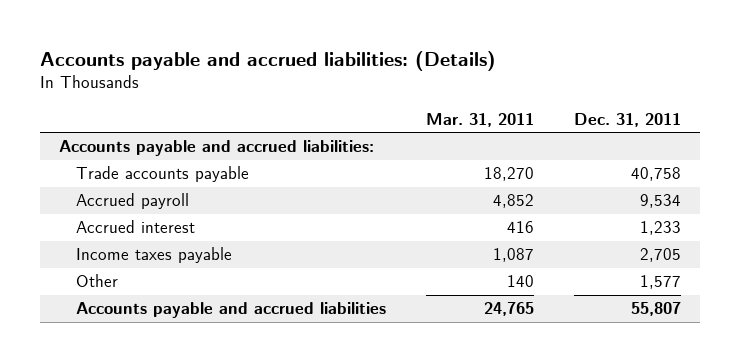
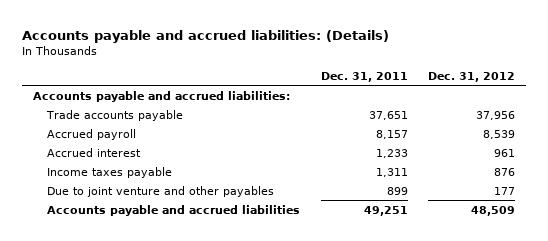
- | Mar. 31, 2011 | Dec. 31, 2011
+ | Dec. 31, 2011 | Dec. 31, 2012
- Trade accounts payable | 18,270 | 40,758
- Accrued payroll | 4,852 | 9,534
+ Trade accounts payable | 37,651 | 37,956
+ Accrued payroll | 8,157 | 8,539
- Income taxes payable | 1,087 | 2,705
- Other | 140 | 1,577
- Accounts payable and accrued liabilities | 24,765 | 55,807
+ Income taxes payable | 1,311 | 876
+ Due to joint venture and other payables | 899 | 177
+ Accounts payable and accrued liabilities | 49,251 | 48,509

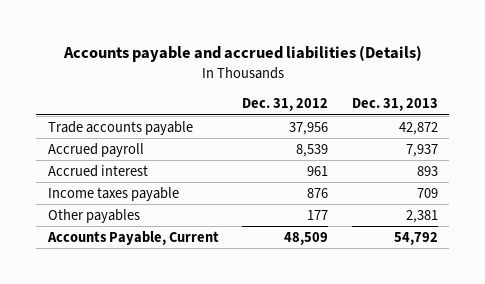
- Accounts payable and accrued liabilities: (Details)
+ Accounts payable and accrued liabilities (Details)
- | Dec. 31, 2011 | Dec. 31, 2012
+ | Dec. 31, 2012 | Dec. 31, 2013
- Accounts payable and accrued liabilities:
- Due to joint venture and other payables | 899 | 177
- Accounts payable and accrued liabilities | 49,251 | 48,509
+ Other payables | 177 | 2,381
+ Accounts Payable, Current | 48,509 | 54,792

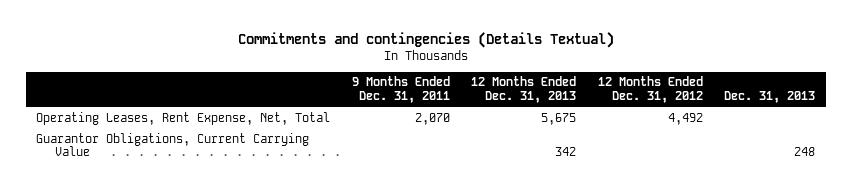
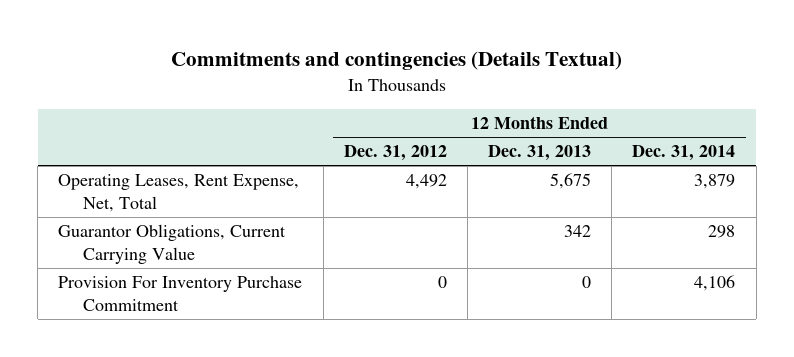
- | 9 Months Ended Dec. 31, 2011 | 12 Months Ended Dec. 31, 2013 | 12 Months Ended Dec. 31, 2012 | Dec. 31, 2013
+ | 12 Months Ended Dec. 31, 2012 | 12 Months Ended Dec. 31, 2013 | 12 Months Ended Dec. 31, 2014
+ Provision For Inventory Purchase Commitment | 0 | 0 | 4,106

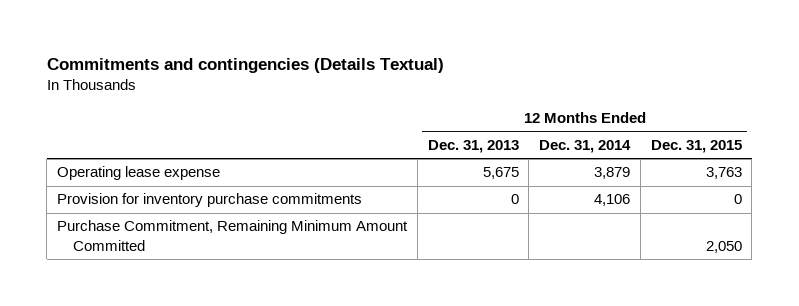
- | 12 Months Ended Dec. 31, 2012 | 12 Months Ended Dec. 31, 2013 | 12 Months Ended Dec. 31, 2014
+ | 12 Months Ended Dec. 31, 2013 | 12 Months Ended Dec. 31, 2014 | 12 Months Ended Dec. 31, 2015
- Operating Leases, Rent Expense, Net, Total | 4,492 | 5,675 | 3,879
- Guarantor Obligations, Current Carrying Value | | 342 | 298
- Provision For Inventory Purchase Commitment | 0 | 0 | 4,106
+ Operating lease expense | 5,675 | 3,879 | 3,763
+ Provision for inventory purchase commitments | 0 | 4,106 | 0
+ Purchase Commitment, Remaining Minimum Amount Committed | | | 2,050

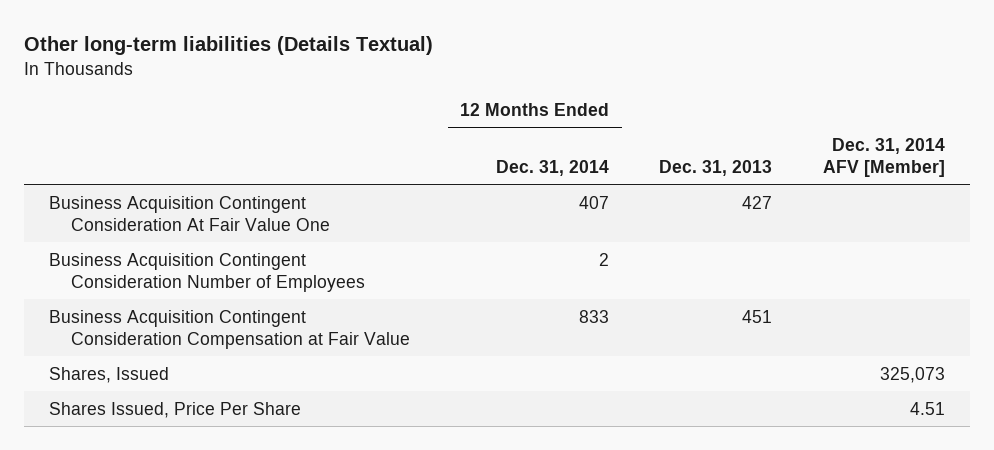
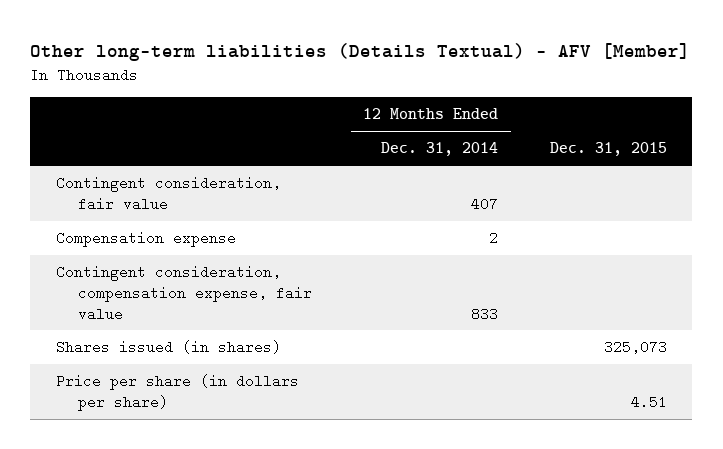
- Other long-term liabilities (Details Textual)
+ Other long-term liabilities (Details Textual) - AFV [Member]
- | 12 Months Ended Dec. 31, 2014 | Dec. 31, 2013 | Dec. 31, 2014 AFV [Member]
+ | 12 Months Ended Dec. 31, 2014 | Dec. 31, 2015
- Business Acquisition Contingent Consideration At Fair Value One | 407 | 427 |
- Business Acquisition Contingent Consideration Number of Employees | 2 | |
- Business Acquisition Contingent Consideration Compensation at Fair Value | 833 | 451 |
- Shares, Issued | | | 325,073
- Shares Issued, Price Per Share | | | 4.51
+ Contingent consideration, fair value | 407 |
+ Compensation expense | 2 |
+ Contingent consideration, compensation expense, fair value | 833 |
+ Shares issued (in shares) | | 325,073
+ Price per share (in dollars per share) | | 4.51

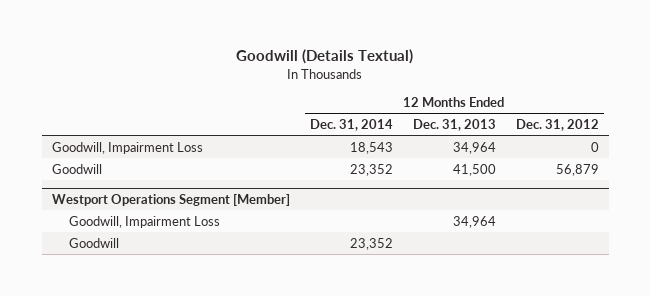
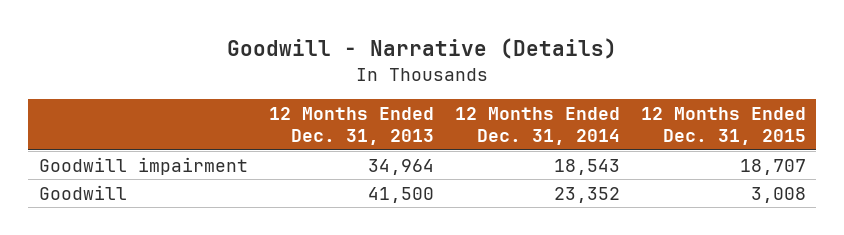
- Goodwill (Details Textual)
+ Goodwill - Narrative (Details)
- | 12 Months Ended Dec. 31, 2014 | 12 Months Ended Dec. 31, 2013 | 12 Months Ended Dec. 31, 2012
+ | 12 Months Ended Dec. 31, 2013 | 12 Months Ended Dec. 31, 2014 | 12 Months Ended Dec. 31, 2015
- Goodwill, Impairment Loss | 18,543 | 34,964 | 0
+ Goodwill impairment | 34,964 | 18,543 | 18,707
- Westport Operations Segment [Member]
- Goodwill, Impairment Loss | | 34,964 |
- Goodwill | 23,352 | |

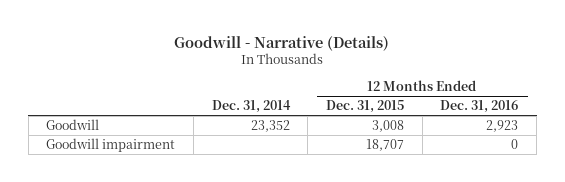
- | 12 Months Ended Dec. 31, 2013 | 12 Months Ended Dec. 31, 2014 | 12 Months Ended Dec. 31, 2015
+ | Dec. 31, 2014 | 12 Months Ended Dec. 31, 2015 | 12 Months Ended Dec. 31, 2016
moved down: Goodwill impairment | | 18,707 | 0

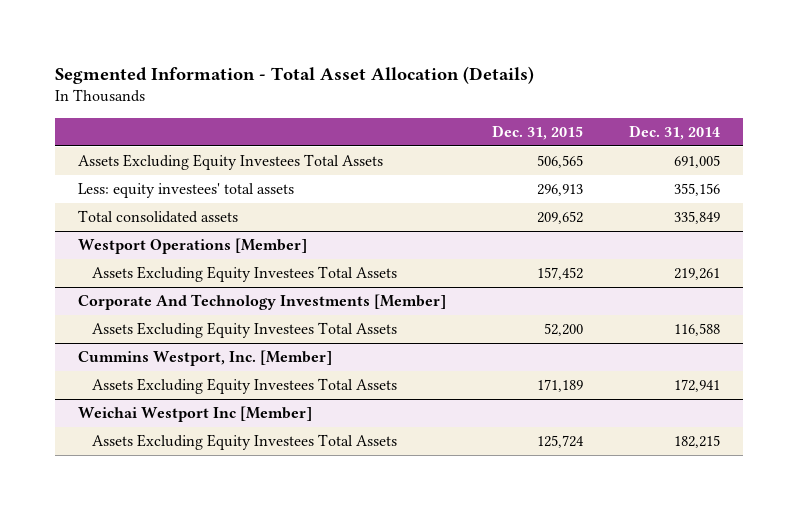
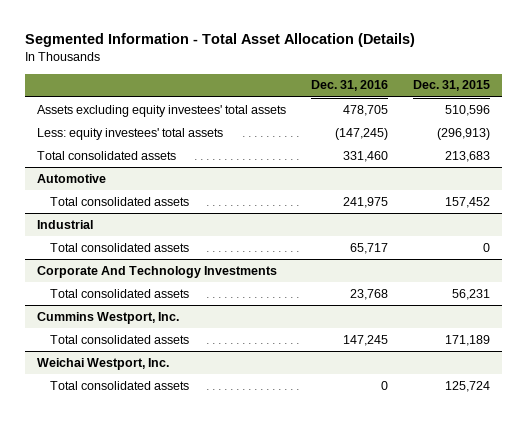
- | Dec. 31, 2015 | Dec. 31, 2014
+ | Dec. 31, 2016 | Dec. 31, 2015
- Assets Excluding Equity Investees Total Assets | 506,565 | 691,005
- Less: equity investees' total assets | 296,913 | 355,156
- Total consolidated assets | 209,652 | 335,849
- Westport Operations [Member]
- Assets Excluding Equity Investees Total Assets | 157,452 | 219,261
- Corporate And Technology Investments [Member]
- Assets Excluding Equity Investees Total Assets | 52,200 | 116,588
- Cummins Westport, Inc. [Member]
- Assets Excluding Equity Investees Total Assets | 171,189 | 172,941
- Weichai Westport Inc [Member]
- Assets Excluding Equity Investees Total Assets | 125,724 | 182,215
+ Assets excluding equity investees' total assets | 478,705 | 510,596
+ Less: equity investees' total assets | (147,245) | (296,913)
+ Total consolidated assets | 331,460 | 213,683
+ Automotive
+ Total consolidated assets | 241,975 | 157,452
+ Industrial
+ Total consolidated assets | 65,717 | 0
+ Corporate And Technology Investments
+ Total consolidated assets | 23,768 | 56,231
+ Cummins Westport, Inc.
+ Total consolidated assets | 147,245 | 171,189
+ Weichai Westport, Inc.
+ Total consolidated assets | 0 | 125,724

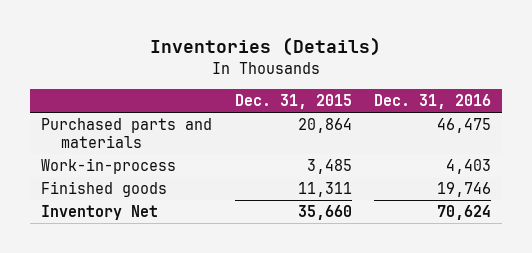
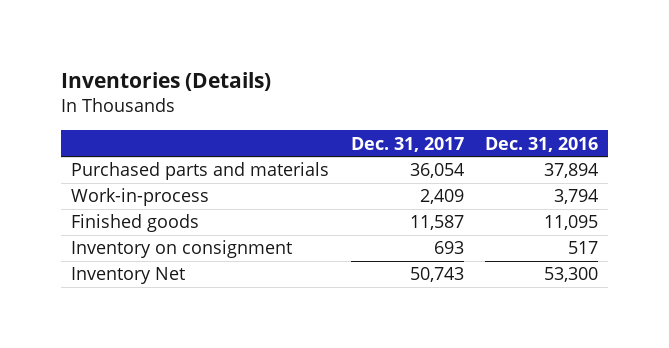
- | Dec. 31, 2015 | Dec. 31, 2016
+ | Dec. 31, 2017 | Dec. 31, 2016
- Purchased parts and materials | 20,864 | 46,475
- Work-in-process | 3,485 | 4,403
- Finished goods | 11,311 | 19,746
- Inventory Net | 35,660 | 70,624
+ Purchased parts and materials | 36,054 | 37,894
+ Work-in-process | 2,409 | 3,794
+ Finished goods | 11,587 | 11,095
+ Inventory on consignment | 693 | 517
+ Inventory Net | 50,743 | 53,300

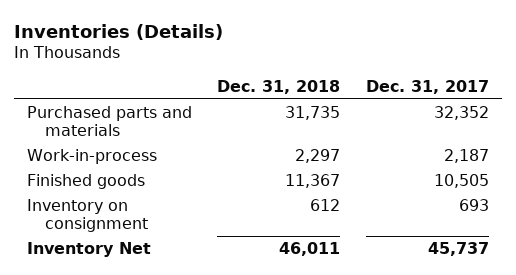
- | Dec. 31, 2017 | Dec. 31, 2016
+ | Dec. 31, 2018 | Dec. 31, 2017
- Purchased parts and materials | 36,054 | 37,894
- Work-in-process | 2,409 | 3,794
- Finished goods | 11,587 | 11,095
+ Purchased parts and materials | 31,735 | 32,352
+ Work-in-process | 2,297 | 2,187
+ Finished goods | 11,367 | 10,505
- Inventory Net | 50,743 | 53,300
+ Inventory Net | 46,011 | 45,737

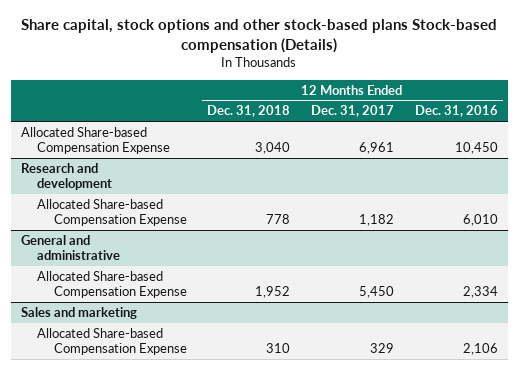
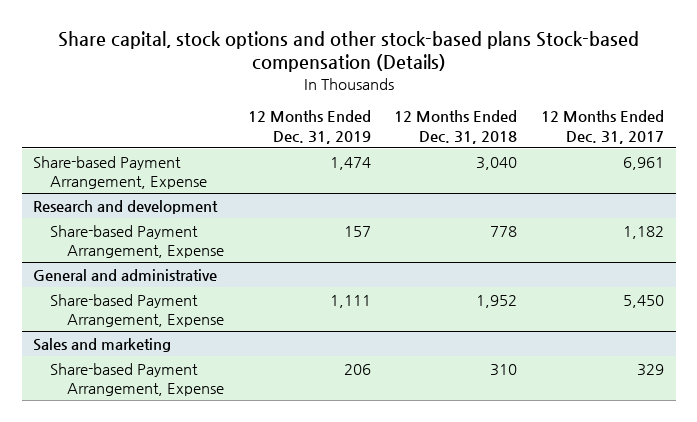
- | 12 Months Ended Dec. 31, 2018 | 12 Months Ended Dec. 31, 2017 | 12 Months Ended Dec. 31, 2016
+ | 12 Months Ended Dec. 31, 2019 | 12 Months Ended Dec. 31, 2018 | 12 Months Ended Dec. 31, 2017
- Allocated Share-based Compensation Expense | 3,040 | 6,961 | 10,450
+ Share-based Payment Arrangement, Expense | 1,474 | 3,040 | 6,961
@ Research and development
- Allocated Share-based Compensation Expense | 778 | 1,182 | 6,010
+ Share-based Payment Arrangement, Expense | 157 | 778 | 1,182
@ General and administrative
- Allocated Share-based Compensation Expense | 1,952 | 5,450 | 2,334
+ Share-based Payment Arrangement, Expense | 1,111 | 1,952 | 5,450
@ Sales and marketing
- Allocated Share-based Compensation Expense | 310 | 329 | 2,106
+ Share-based Payment Arrangement, Expense | 206 | 310 | 329

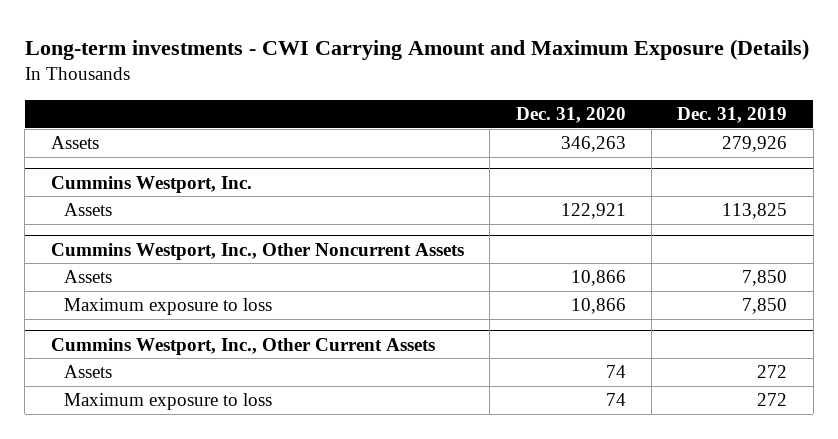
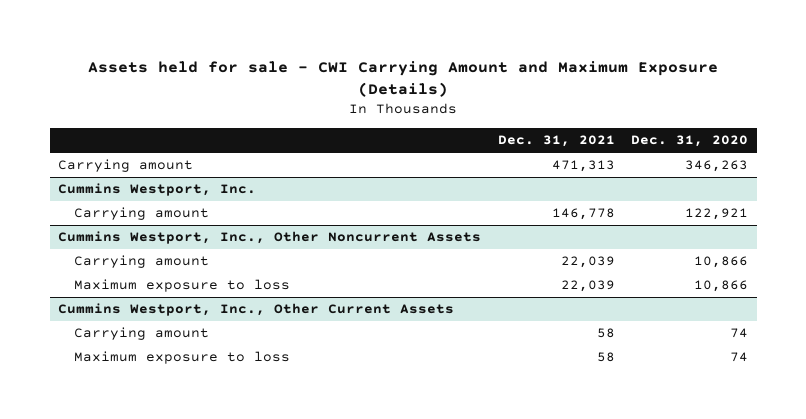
- Long-term investments - CWI Carrying Amount and Maximum Exposure (Details)
+ Assets held for sale - CWI Carrying Amount and Maximum Exposure (Details)
- | Dec. 31, 2020 | Dec. 31, 2019
+ | Dec. 31, 2021 | Dec. 31, 2020
- Assets | 346,263 | 279,926
+ Carrying amount | 471,313 | 346,263
@ Cummins Westport, Inc.
- Assets | 122,921 | 113,825
+ Carrying amount | 146,778 | 122,921
@ Cummins Westport, Inc., Other Noncurrent Assets
- Assets | 10,866 | 7,850
+ Carrying amount | 22,039 | 10,866
@ Cummins Westport, Inc., Other Current Assets
- Assets | 74 | 272
+ Carrying amount | 58 | 74

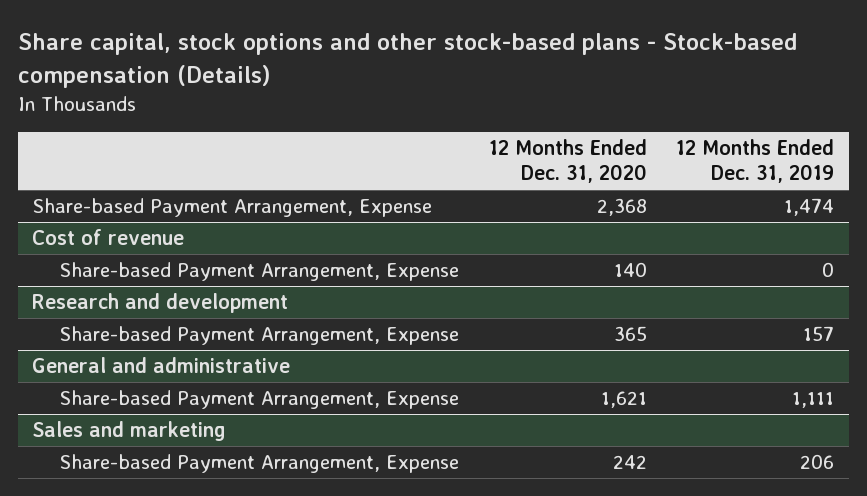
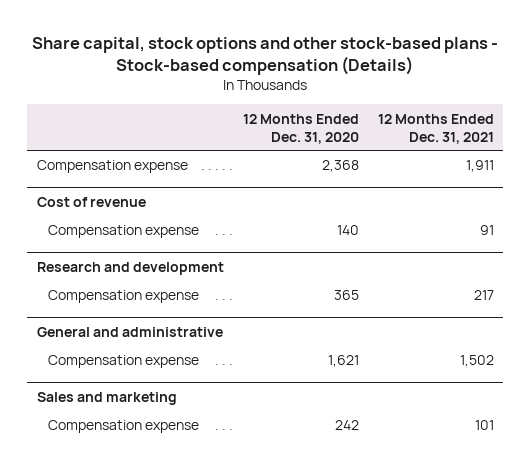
- | 12 Months Ended Dec. 31, 2020 | 12 Months Ended Dec. 31, 2019
+ | 12 Months Ended Dec. 31, 2020 | 12 Months Ended Dec. 31, 2021
- Share-based Payment Arrangement, Expense | 2,368 | 1,474
+ Compensation expense | 2,368 | 1,911
@ Cost of revenue
- Share-based Payment Arrangement, Expense | 140 | 0
+ Compensation expense | 140 | 91
@ Research and development
- Share-based Payment Arrangement, Expense | 365 | 157
+ Compensation expense | 365 | 217
@ General and administrative
- Share-based Payment Arrangement, Expense | 1,621 | 1,111
+ Compensation expense | 1,621 | 1,502
@ Sales and marketing
- Share-based Payment Arrangement, Expense | 242 | 206
+ Compensation expense | 242 | 101

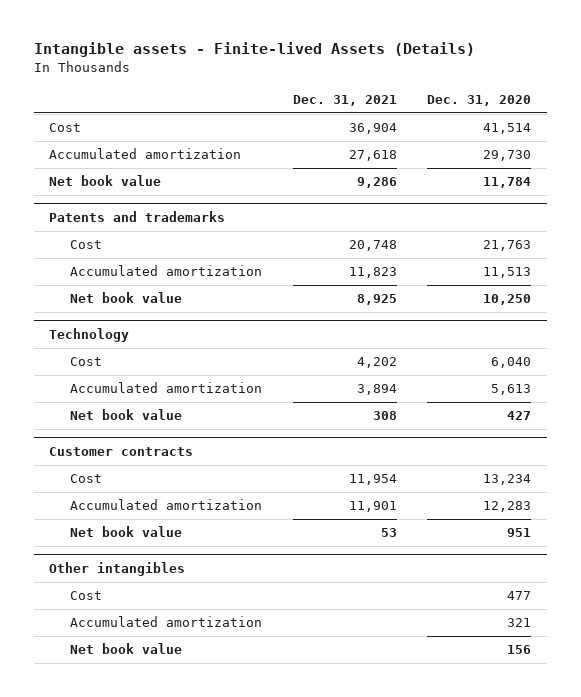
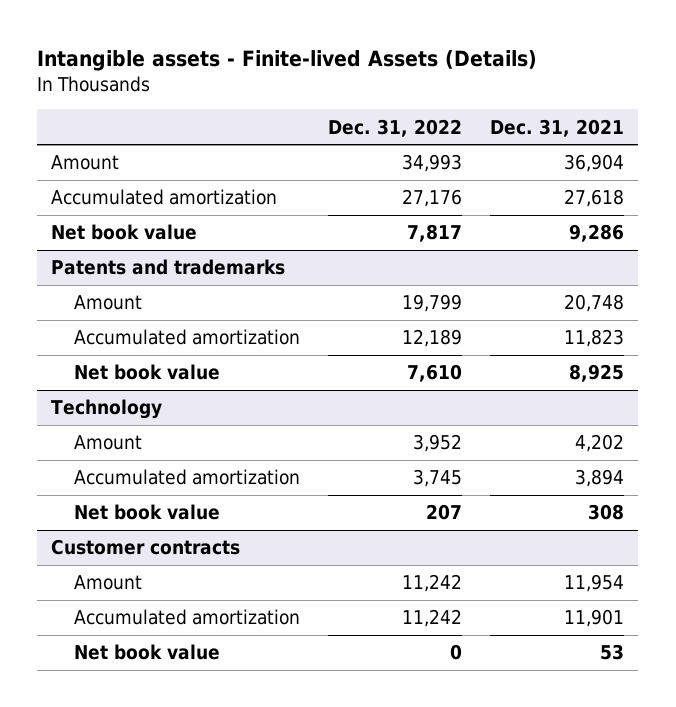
- | Dec. 31, 2021 | Dec. 31, 2020
+ | Dec. 31, 2022 | Dec. 31, 2021
- Cost | 36,904 | 41,514
+ Amount | 34,993 | 36,904
@ Patents and trademarks
- Cost | 20,748 | 21,763
+ Amount | 19,799 | 20,748
@ Technology
- Cost | 4,202 | 6,040
+ Amount | 3,952 | 4,202
@ Customer contracts
- Cost | 11,954 | 13,234
+ Amount | 11,242 | 11,954
- Other intangibles
- Cost | | 477
- Accumulated amortization | | 321
- Net book value | | 156

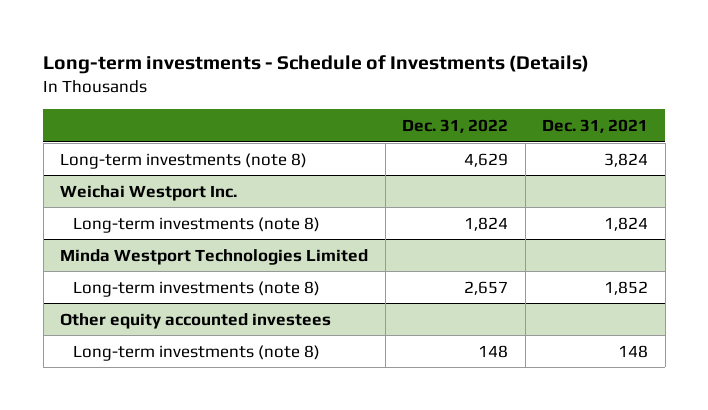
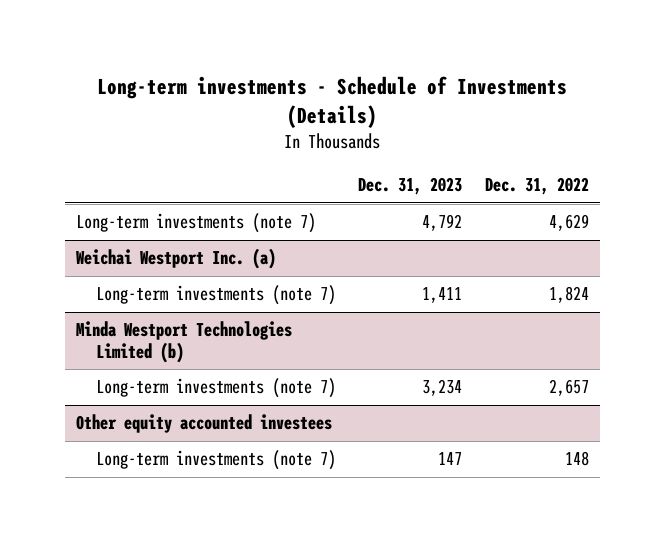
- | Dec. 31, 2022 | Dec. 31, 2021
+ | Dec. 31, 2023 | Dec. 31, 2022
- Long-term investments (note 8) | 4,629 | 3,824
- Weichai Westport Inc.
- Long-term investments (note 8) | 1,824 | 1,824
- Minda Westport Technologies Limited
- Long-term investments (note 8) | 2,657 | 1,852
+ Long-term investments (note 7) | 4,792 | 4,629
+ Weichai Westport Inc. (a)
+ Long-term investments (note 7) | 1,411 | 1,824
+ Minda Westport Technologies Limited (b)
+ Long-term investments (note 7) | 3,234 | 2,657
@ Other equity accounted investees
- Long-term investments (note 8) | 148 | 148
+ Long-term investments (note 7) | 147 | 148

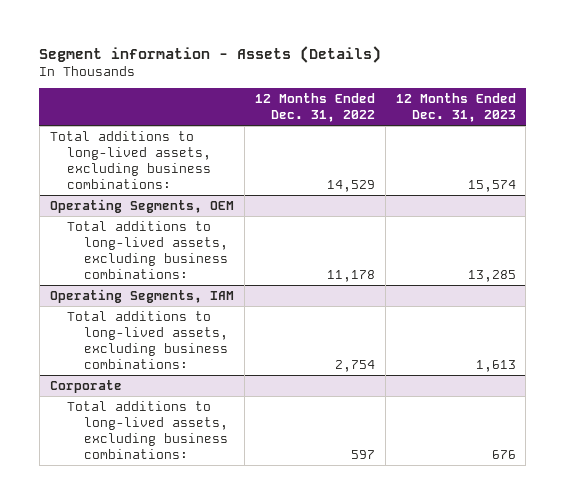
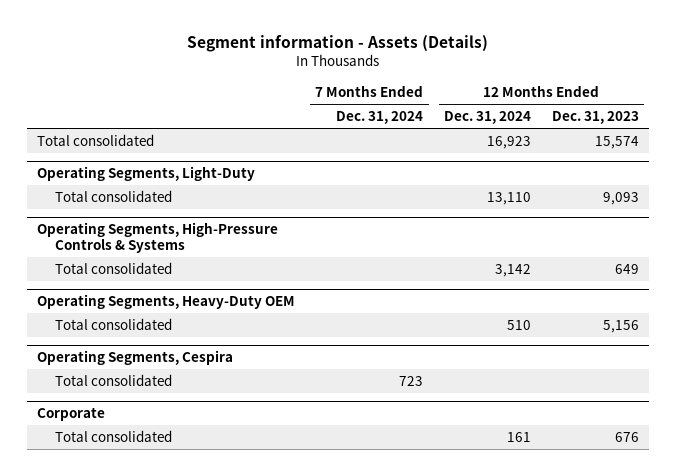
- | 12 Months Ended Dec. 31, 2022 | 12 Months Ended Dec. 31, 2023
+ | 7 Months Ended Dec. 31, 2024 | 12 Months Ended Dec. 31, 2024 | 12 Months Ended Dec. 31, 2023
- Total additions to long-lived assets, excluding business combinations: | 14,529 | 15,574
- Operating Segments, OEM
- Total additions to long-lived assets, excluding business combinations: | 11,178 | 13,285
- Operating Segments, IAM
- Total additions to long-lived assets, excluding business combinations: | 2,754 | 1,613
+ Total consolidated | | 16,923 | 15,574
+ Operating Segments, Light-Duty
+ Total consolidated | | 13,110 | 9,093
+ Operating Segments, High-Pressure Controls & Systems
+ Total consolidated | | 3,142 | 649
+ Operating Segments, Heavy-Duty OEM
+ Total consolidated | | 510 | 5,156
+ Operating Segments, Cespira
+ Total consolidated | 723 | |
@ Corporate
- Total additions to long-lived assets, excluding business combinations: | 597 | 676
+ Total consolidated | | 161 | 676

